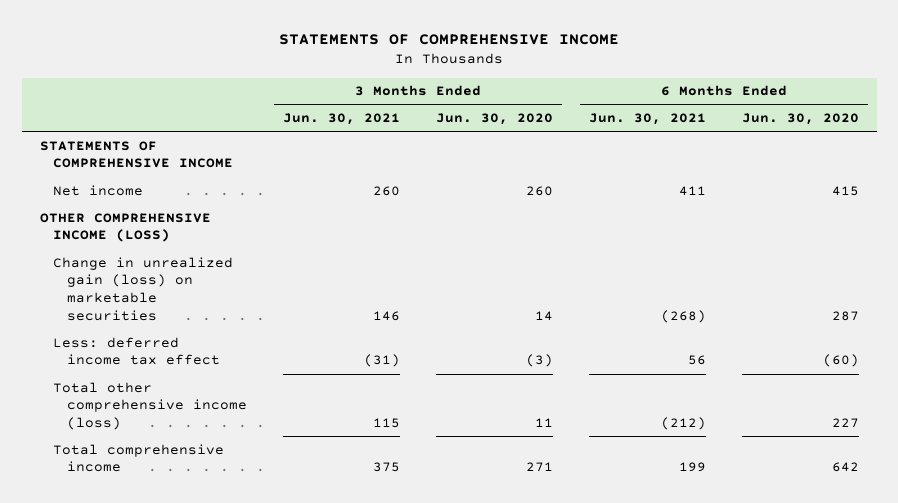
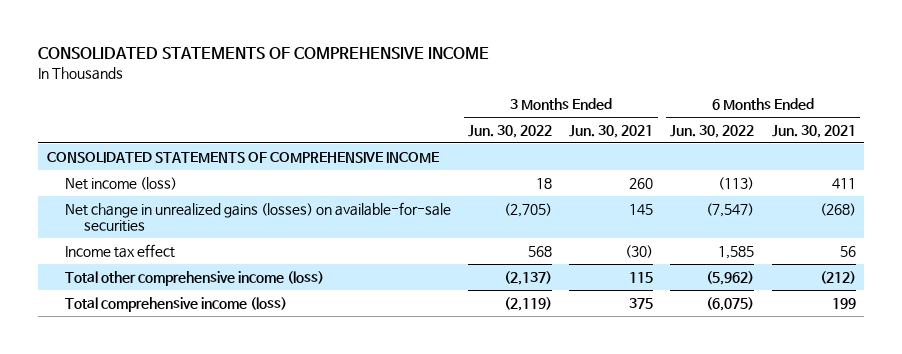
- STATEMENTS OF COMPREHENSIVE INCOME
+ CONSOLIDATED STATEMENTS OF COMPREHENSIVE INCOME
- | 3 Months Ended Jun. 30, 2021 | 3 Months Ended Jun. 30, 2020 | 6 Months Ended Jun. 30, 2021 | 6 Months Ended Jun. 30, 2020
+ | 3 Months Ended Jun. 30, 2022 | 3 Months Ended Jun. 30, 2021 | 6 Months Ended Jun. 30, 2022 | 6 Months Ended Jun. 30, 2021
- STATEMENTS OF COMPREHENSIVE INCOME
- Net income | 260 | 260 | 411 | 415
- OTHER COMPREHENSIVE INCOME (LOSS)
- Change in unrealized gain (loss) on marketable securities | 146 | 14 | (268) | 287
- Less: deferred income tax effect | (31) | (3) | 56 | (60)
+ CONSOLIDATED STATEMENTS OF COMPREHENSIVE INCOME
+ Net income (loss) | 18 | 260 | (113) | 411
+ Net change in unrealized gains (losses) on available-for-sale securities | (2,705) | 145 | (7,547) | (268)
+ Income tax effect | 568 | (30) | 1,585 | 56
- Total comprehensive income | 375 | 271 | 199 | 642
+ Total comprehensive income (loss) | (2,119) | 375 | (6,075) | 199

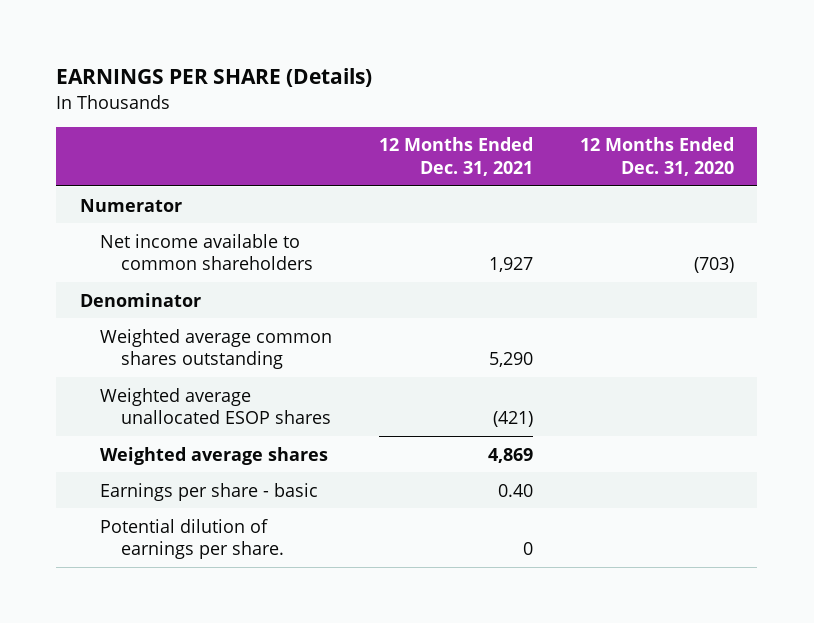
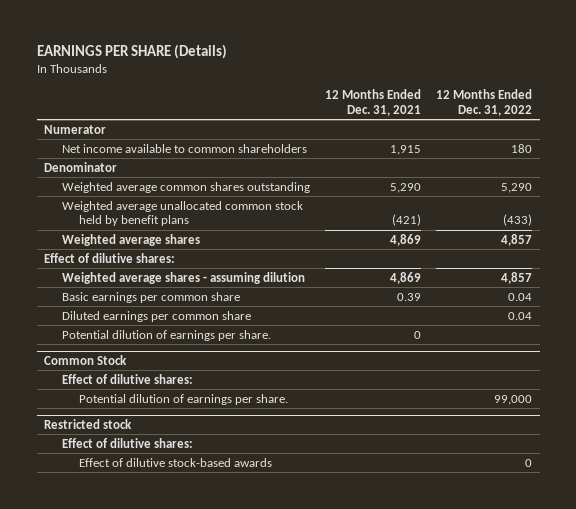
- | 12 Months Ended Dec. 31, 2021 | 12 Months Ended Dec. 31, 2020
+ | 12 Months Ended Dec. 31, 2021 | 12 Months Ended Dec. 31, 2022
- Net income available to common shareholders | 1,927 | (703)
+ Net income available to common shareholders | 1,915 | 180
- Weighted average unallocated ESOP shares | (421) |
+ Weighted average unallocated common stock held by benefit plans | (421) | (433)
- Earnings per share - basic | 0.40 |
+ Effect of dilutive shares:
+ Weighted average shares - assuming dilution | 4,869 | 4,857
+ Basic earnings per common share | 0.39 | 0.04
+ Diluted earnings per common share | | 0.04
+ Common Stock
+ Effect of dilutive shares:
+ Potential dilution of earnings per share. | | 99,000
+ Restricted stock
+ Effect of dilutive shares:
+ Effect of dilutive stock-based awards | | 0

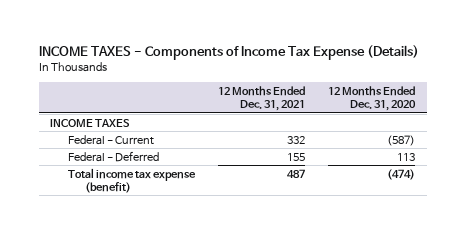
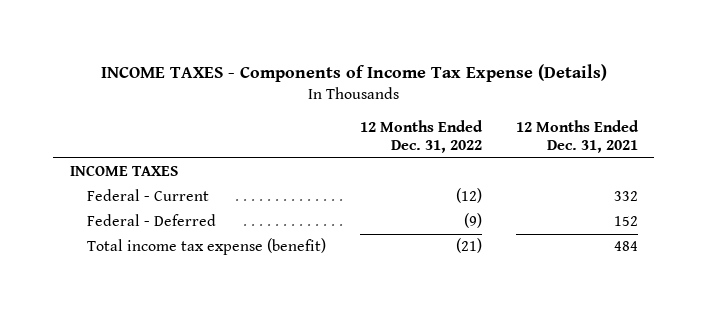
- | 12 Months Ended Dec. 31, 2021 | 12 Months Ended Dec. 31, 2020
+ | 12 Months Ended Dec. 31, 2022 | 12 Months Ended Dec. 31, 2021
- Federal - Deferred | 155 | 113
- Total income tax expense (benefit) | 487 | (474)
+ Federal - Deferred | (9) | 152
+ Total income tax expense (benefit) | (21) | 484

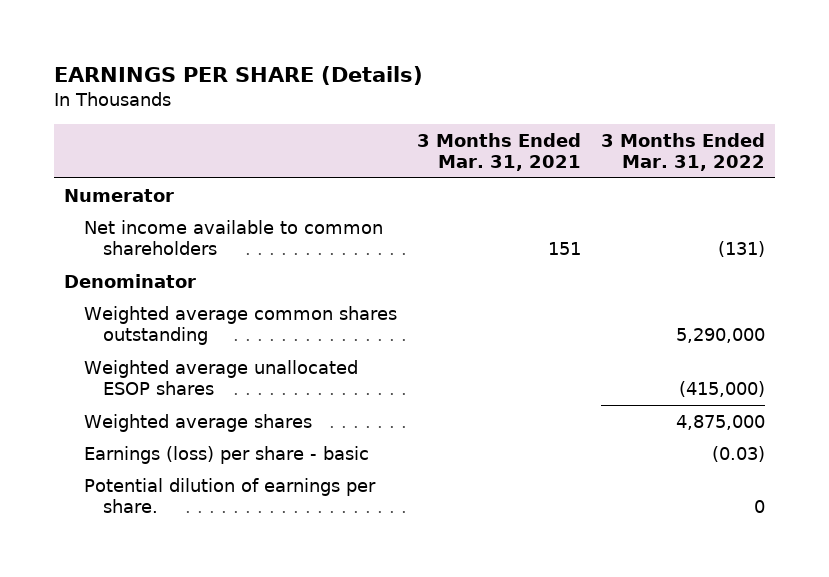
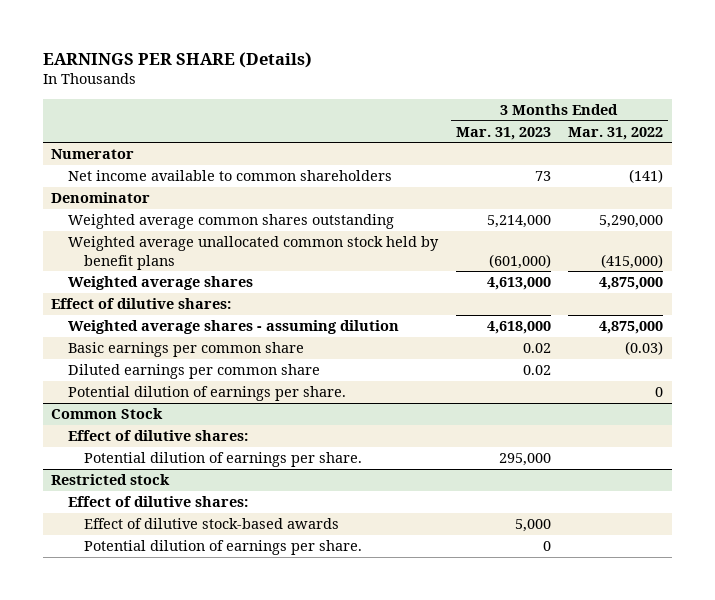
- | 3 Months Ended Mar. 31, 2021 | 3 Months Ended Mar. 31, 2022
+ | 3 Months Ended Mar. 31, 2023 | 3 Months Ended Mar. 31, 2022
- Net income available to common shareholders | 151 | (131)
+ Net income available to common shareholders | 73 | (141)
- Weighted average unallocated ESOP shares | | (415,000)
+ Weighted average unallocated common stock held by benefit plans | (601,000) | (415,000)
- Earnings (loss) per share - basic | | (0.03)
+ Effect of dilutive shares:
+ Weighted average shares - assuming dilution | 4,618,000 | 4,875,000
+ Basic earnings per common share | 0.02 | (0.03)
+ Diluted earnings per common share | 0.02 |
+ Common Stock
+ Effect of dilutive shares:
+ Potential dilution of earnings per share. | 295,000 |
+ Restricted stock
+ Effect of dilutive shares:
+ Effect of dilutive stock-based awards | 5,000 |
+ Potential dilution of earnings per share. | 0 |

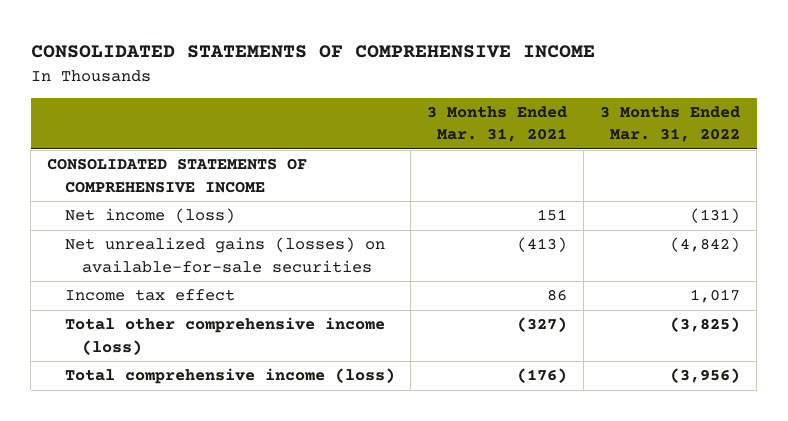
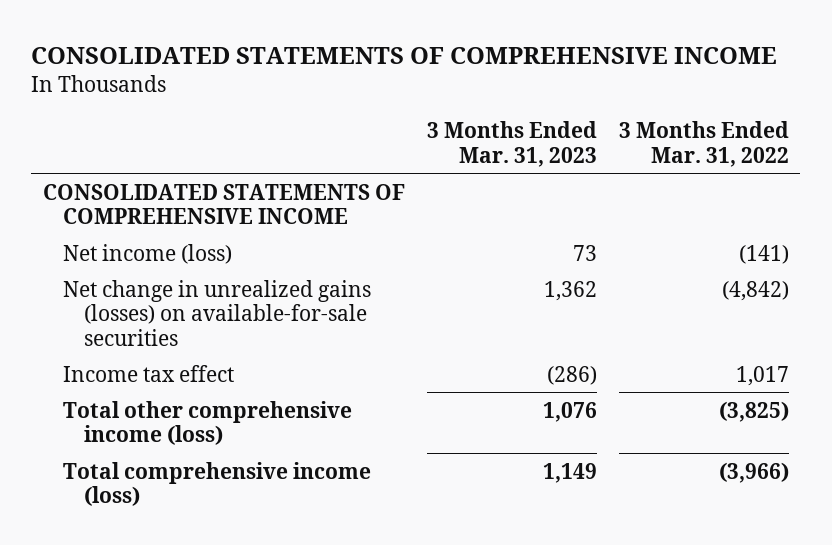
- | 3 Months Ended Mar. 31, 2021 | 3 Months Ended Mar. 31, 2022
+ | 3 Months Ended Mar. 31, 2023 | 3 Months Ended Mar. 31, 2022
- Net income (loss) | 151 | (131)
- Net unrealized gains (losses) on available-for-sale securities | (413) | (4,842)
+ Net income (loss) | 73 | (141)
+ Net change in unrealized gains (losses) on available-for-sale securities | 1,362 | (4,842)
- Total comprehensive income (loss) | (176) | (3,956)
+ Total comprehensive income (loss) | 1,149 | (3,966)

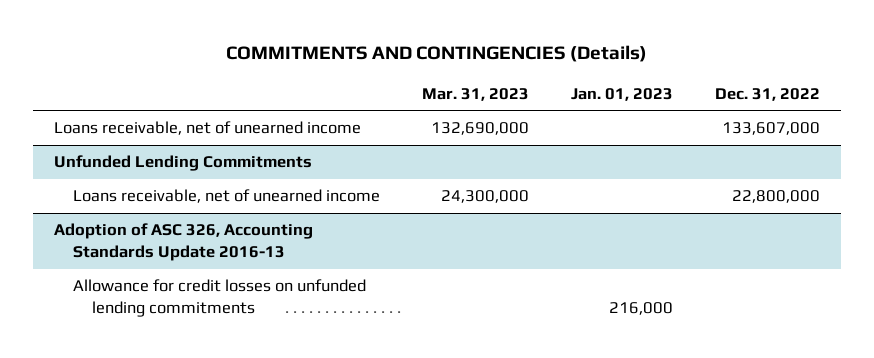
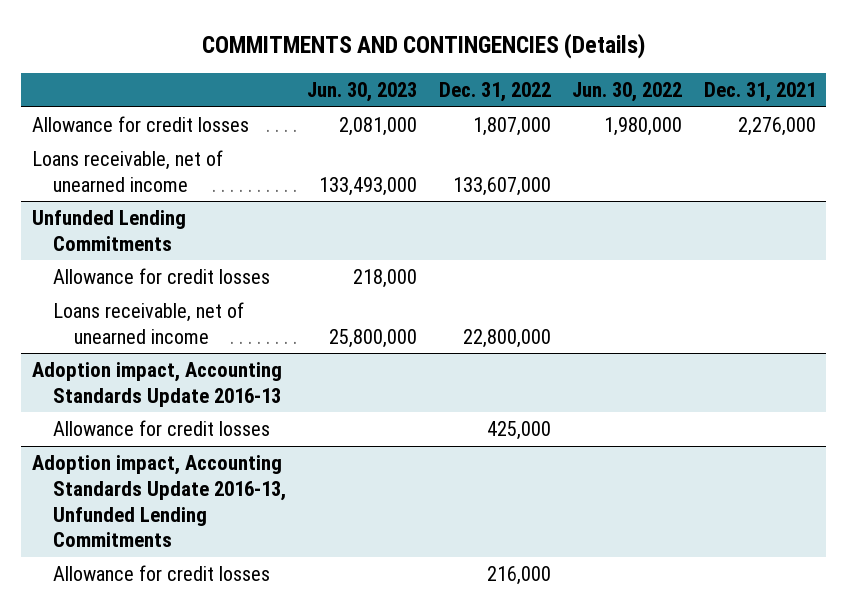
- | Mar. 31, 2023 | Jan. 01, 2023 | Dec. 31, 2022
+ | Jun. 30, 2023 | Dec. 31, 2022 | Jun. 30, 2022 | Dec. 31, 2021
+ Allowance for credit losses | 2,081,000 | 1,807,000 | 1,980,000 | 2,276,000
@ Unfunded Lending Commitments
+ Allowance for credit losses | 218,000 | | |
- Adoption of ASC 326, Accounting Standards Update 2016-13
- Allowance for credit losses on unfunded lending commitments | | 216,000 |
+ Adoption impact, Accounting Standards Update 2016-13
+ Allowance for credit losses | | 425,000 | |
+ Adoption impact, Accounting Standards Update 2016-13, Unfunded Lending Commitments
+ Allowance for credit losses | | 216,000 | |

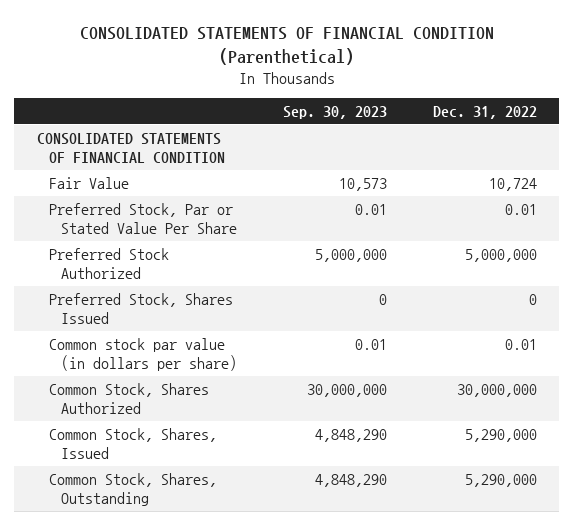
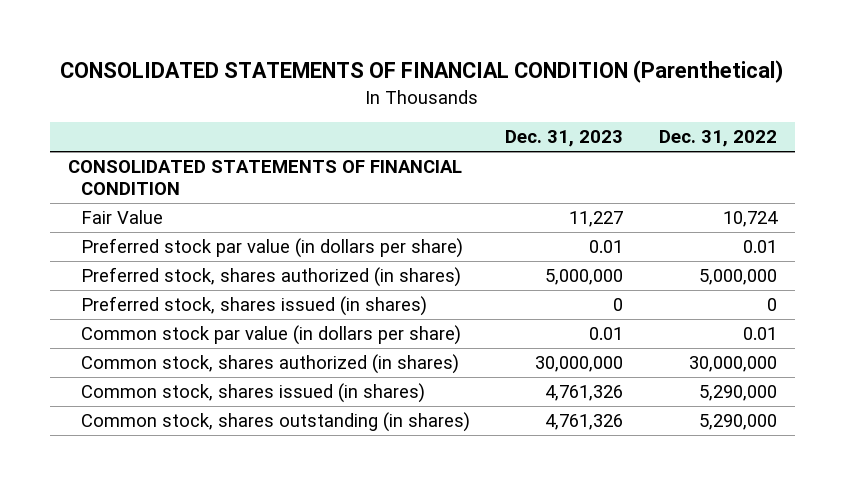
- | Sep. 30, 2023 | Dec. 31, 2022
+ | Dec. 31, 2023 | Dec. 31, 2022
- Preferred Stock, Par or Stated Value Per Share | 0.01 | 0.01
- Preferred Stock Authorized | 5,000,000 | 5,000,000
- Preferred Stock, Shares Issued | 0 | 0
+ Preferred stock par value (in dollars per share) | 0.01 | 0.01
+ Preferred stock, shares authorized (in shares) | 5,000,000 | 5,000,000
+ Preferred stock, shares issued (in shares) | 0 | 0
- Common Stock, Shares Authorized | 30,000,000 | 30,000,000
- Common Stock, Shares, Issued | 4,848,290 | 5,290,000
- Common Stock, Shares, Outstanding | 4,848,290 | 5,290,000
+ Common stock, shares authorized (in shares) | 30,000,000 | 30,000,000
+ Common stock, shares issued (in shares) | 4,761,326 | 5,290,000
+ Common stock, shares outstanding (in shares) | 4,761,326 | 5,290,000

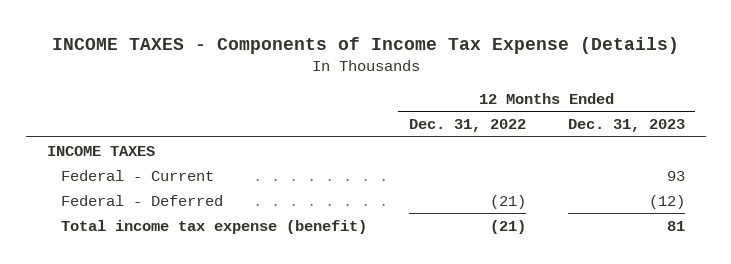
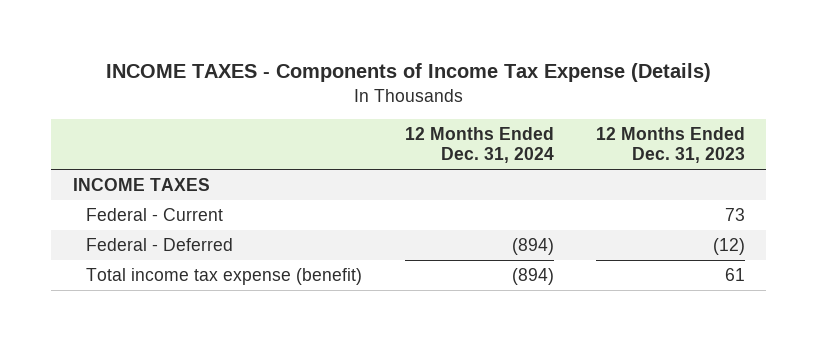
- | 12 Months Ended Dec. 31, 2022 | 12 Months Ended Dec. 31, 2023
+ | 12 Months Ended Dec. 31, 2024 | 12 Months Ended Dec. 31, 2023
- Federal - Current | | 93
+ Federal - Current | | 73
- Total income tax expense (benefit) | (21) | 81
+ Total income tax expense (benefit) | (894) | 61

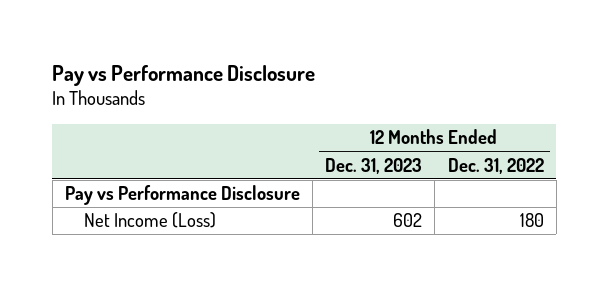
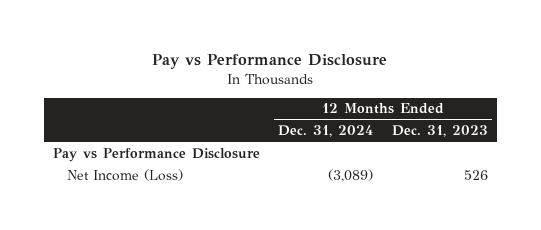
- | 12 Months Ended Dec. 31, 2023 | 12 Months Ended Dec. 31, 2022
+ | 12 Months Ended Dec. 31, 2024 | 12 Months Ended Dec. 31, 2023
- Net Income (Loss) | 602 | 180
+ Net Income (Loss) | (3,089) | 526

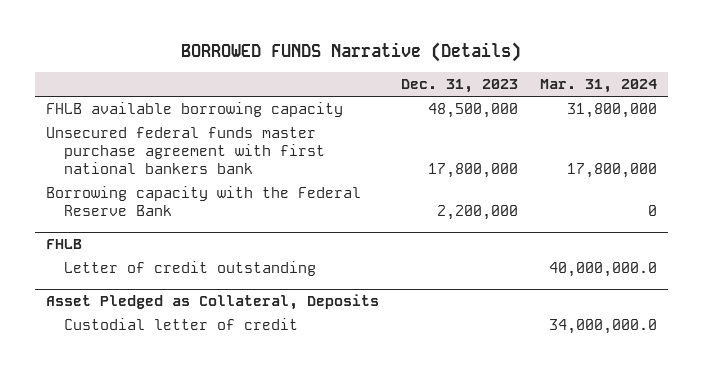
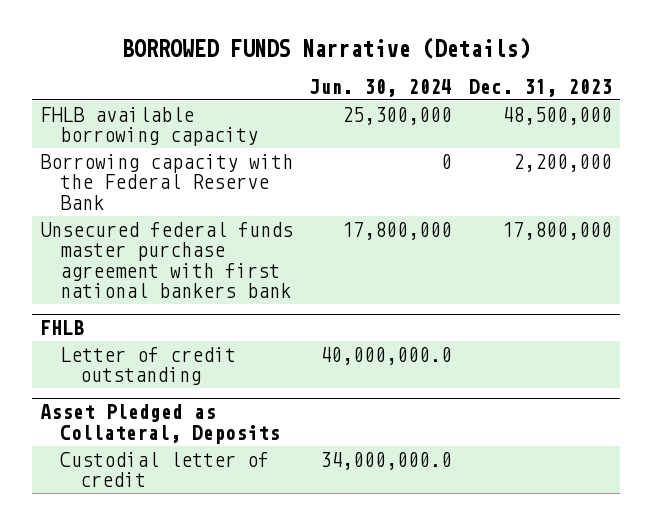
- | Dec. 31, 2023 | Mar. 31, 2024
+ | Jun. 30, 2024 | Dec. 31, 2023
moved down: Unsecured federal funds master purchase agreement with first national bankers bank | 17,800,000 | 17,800,000

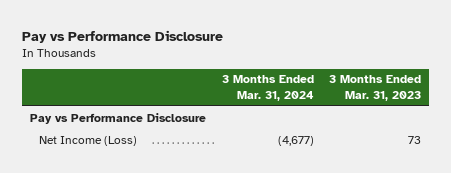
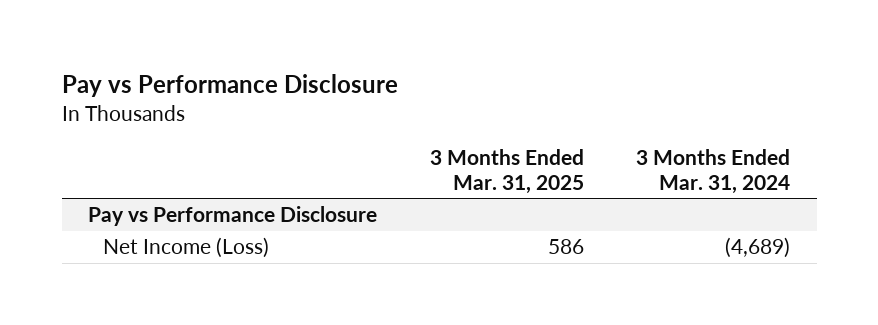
- | 3 Months Ended Mar. 31, 2024 | 3 Months Ended Mar. 31, 2023
+ | 3 Months Ended Mar. 31, 2025 | 3 Months Ended Mar. 31, 2024
- Net Income (Loss) | (4,677) | 73
+ Net Income (Loss) | 586 | (4,689)

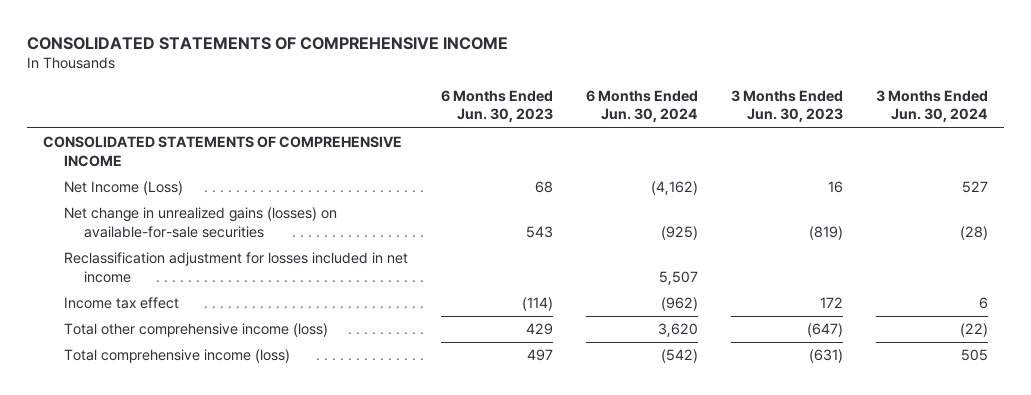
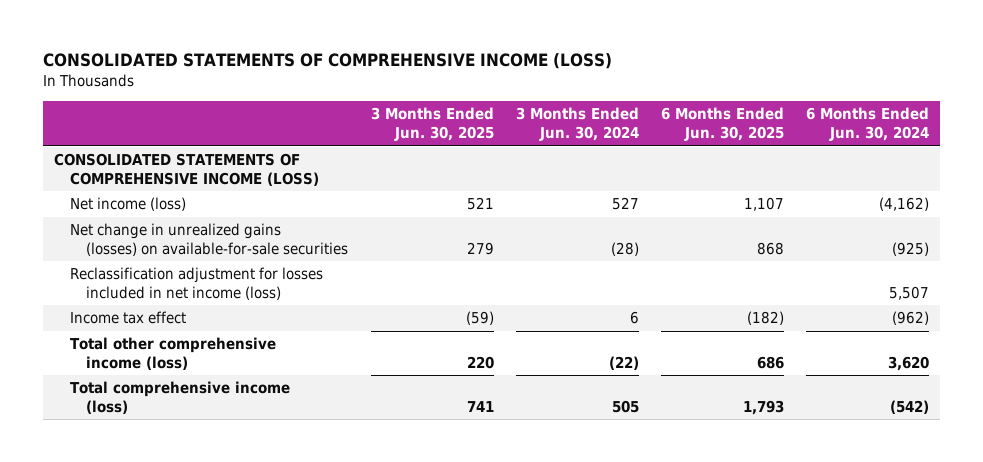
- CONSOLIDATED STATEMENTS OF COMPREHENSIVE INCOME
+ CONSOLIDATED STATEMENTS OF COMPREHENSIVE INCOME (LOSS)
- | 6 Months Ended Jun. 30, 2023 | 6 Months Ended Jun. 30, 2024 | 3 Months Ended Jun. 30, 2023 | 3 Months Ended Jun. 30, 2024
+ | 3 Months Ended Jun. 30, 2025 | 3 Months Ended Jun. 30, 2024 | 6 Months Ended Jun. 30, 2025 | 6 Months Ended Jun. 30, 2024
- CONSOLIDATED STATEMENTS OF COMPREHENSIVE INCOME
- Net Income (Loss) | 68 | (4,162) | 16 | 527
+ CONSOLIDATED STATEMENTS OF COMPREHENSIVE INCOME (LOSS)
+ Net income (loss) | 521 | 527 | 1,107 | (4,162)
- Reclassification adjustment for losses included in net income | | 5,507 | |
+ Reclassification adjustment for losses included in net income (loss) | | | | 5,507

